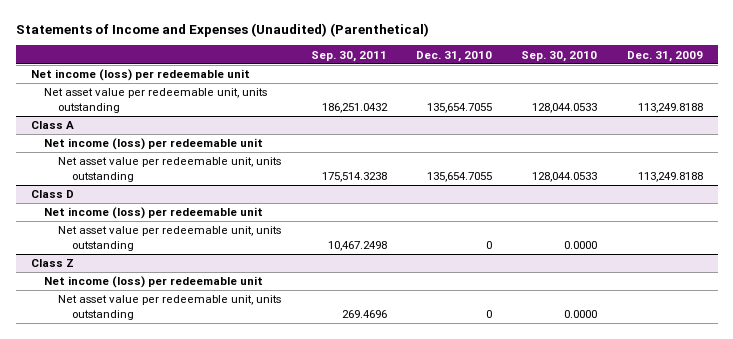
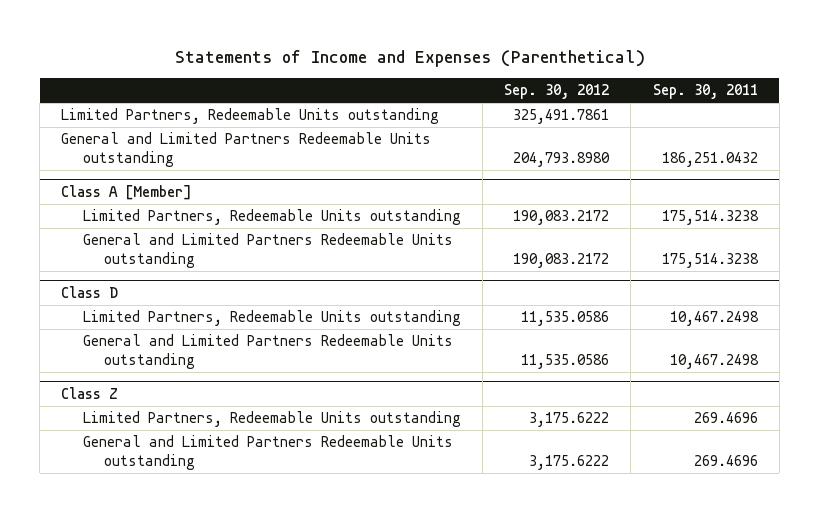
- Statements of Income and Expenses (Unaudited) (Parenthetical)
+ Statements of Income and Expenses (Parenthetical)
- | Sep. 30, 2011 | Dec. 31, 2010 | Sep. 30, 2010 | Dec. 31, 2009
+ | Sep. 30, 2012 | Sep. 30, 2011
- Net income (loss) per redeemable unit
- Net asset value per redeemable unit, units outstanding | 186,251.0432 | 135,654.7055 | 128,044.0533 | 113,249.8188
- Class A
- Net income (loss) per redeemable unit
- Net asset value per redeemable unit, units outstanding | 175,514.3238 | 135,654.7055 | 128,044.0533 | 113,249.8188
+ Limited Partners, Redeemable Units outstanding | 325,491.7861 |
+ General and Limited Partners Redeemable Units outstanding | 204,793.8980 | 186,251.0432
+ Class A [Member]
+ Limited Partners, Redeemable Units outstanding | 190,083.2172 | 175,514.3238
+ General and Limited Partners Redeemable Units outstanding | 190,083.2172 | 175,514.3238
@ Class D
- Net income (loss) per redeemable unit
- Net asset value per redeemable unit, units outstanding | 10,467.2498 | 0 | 0.0000 |
+ Limited Partners, Redeemable Units outstanding | 11,535.0586 | 10,467.2498
+ General and Limited Partners Redeemable Units outstanding | 11,535.0586 | 10,467.2498
@ Class Z
- Net income (loss) per redeemable unit
- Net asset value per redeemable unit, units outstanding | 269.4696 | 0 | 0.0000 |
+ Limited Partners, Redeemable Units outstanding | 3,175.6222 | 269.4696
+ General and Limited Partners Redeemable Units outstanding | 3,175.6222 | 269.4696

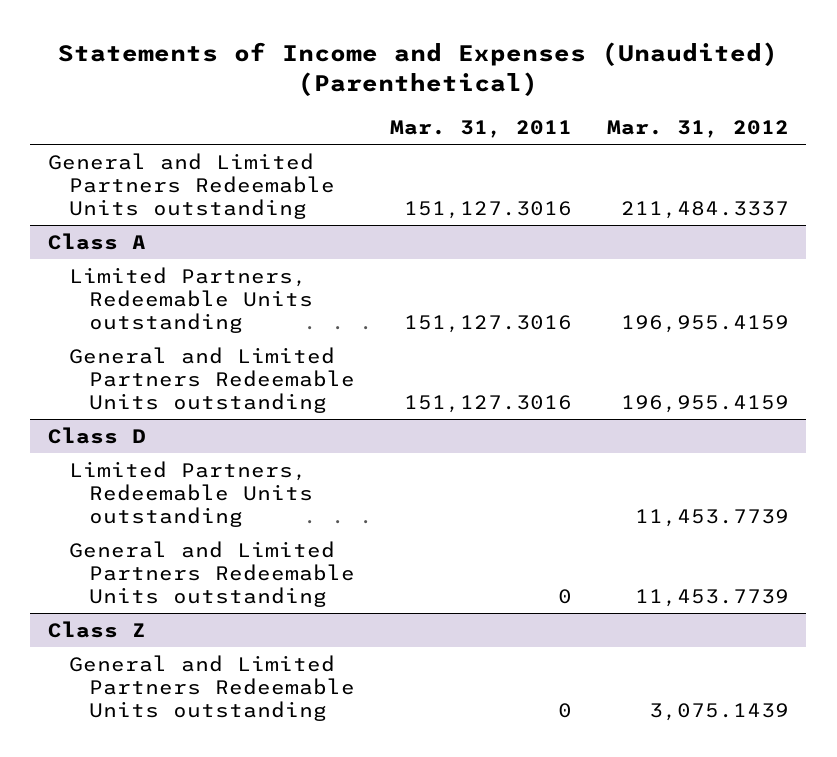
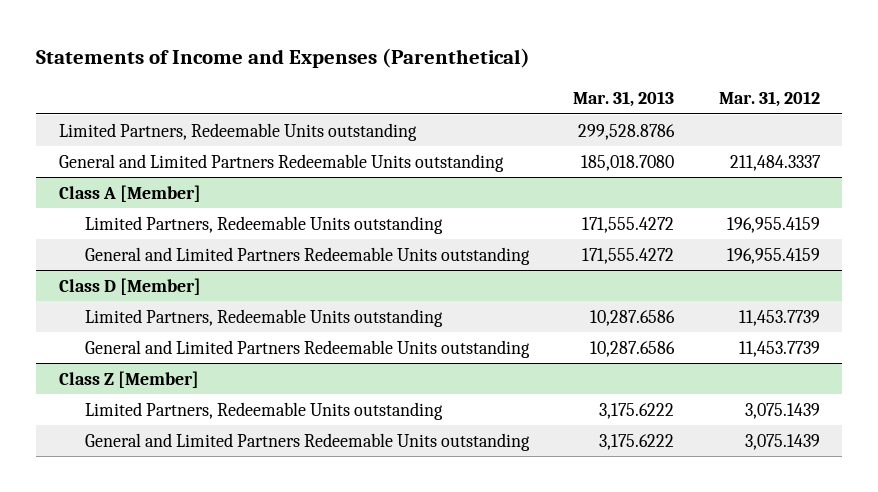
- Statements of Income and Expenses (Unaudited) (Parenthetical)
+ Statements of Income and Expenses (Parenthetical)
- | Mar. 31, 2011 | Mar. 31, 2012
+ | Mar. 31, 2013 | Mar. 31, 2012
+ Limited Partners, Redeemable Units outstanding | 299,528.8786 |
- Class A
+ Class A [Member]
- Class D
+ Class D [Member]
- Class Z
+ Class Z [Member]
+ Limited Partners, Redeemable Units outstanding | 3,175.6222 | 3,075.1439

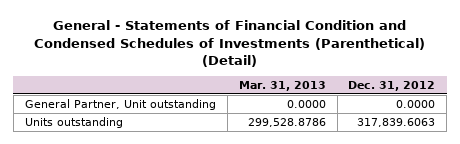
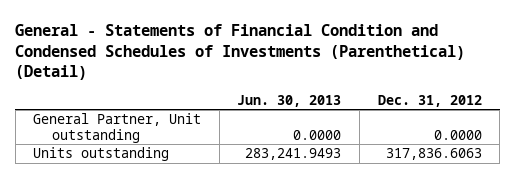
- | Mar. 31, 2013 | Dec. 31, 2012
+ | Jun. 30, 2013 | Dec. 31, 2012
- Units outstanding | 299,528.8786 | 317,839.6063
+ Units outstanding | 283,241.9493 | 317,836.6063

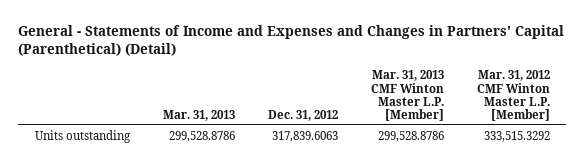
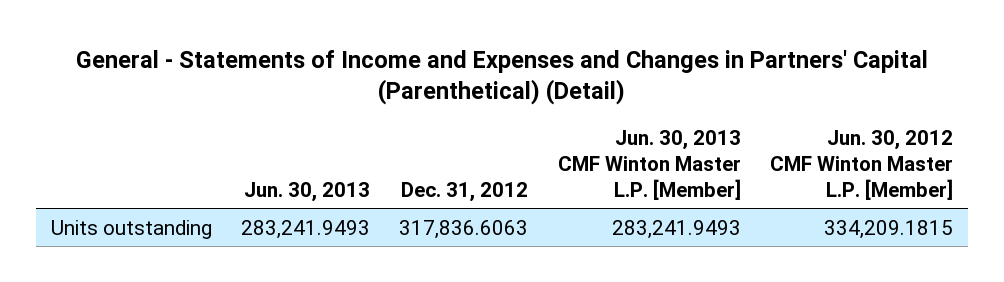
- | Mar. 31, 2013 | Dec. 31, 2012 | Mar. 31, 2013 CMF Winton Master L.P. [Member] | Mar. 31, 2012 CMF Winton Master L.P. [Member]
+ | Jun. 30, 2013 | Dec. 31, 2012 | Jun. 30, 2013 CMF Winton Master L.P. [Member] | Jun. 30, 2012 CMF Winton Master L.P. [Member]
- Units outstanding | 299,528.8786 | 317,839.6063 | 299,528.8786 | 333,515.3292
+ Units outstanding | 283,241.9493 | 317,836.6063 | 283,241.9493 | 334,209.1815

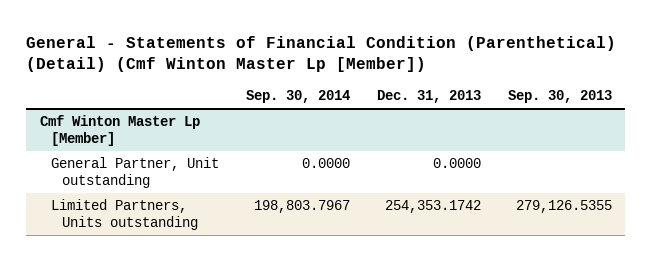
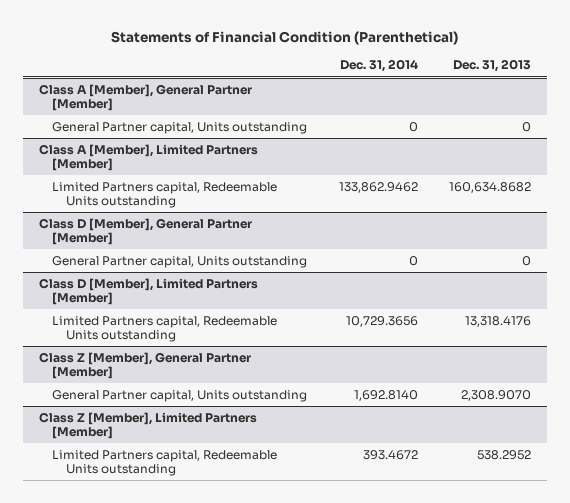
- General - Statements of Financial Condition (Parenthetical) (Detail) (Cmf Winton Master Lp [Member])
+ Statements of Financial Condition (Parenthetical)
- | Sep. 30, 2014 | Dec. 31, 2013 | Sep. 30, 2013
+ | Dec. 31, 2014 | Dec. 31, 2013
- Cmf Winton Master Lp [Member]
- General Partner, Unit outstanding | 0.0000 | 0.0000 |
- Limited Partners, Units outstanding | 198,803.7967 | 254,353.1742 | 279,126.5355
+ Class A [Member], General Partner [Member]
+ General Partner capital, Units outstanding | 0 | 0
+ Class A [Member], Limited Partners [Member]
+ Limited Partners capital, Redeemable Units outstanding | 133,862.9462 | 160,634.8682
+ Class D [Member], General Partner [Member]
+ General Partner capital, Units outstanding | 0 | 0
+ Class D [Member], Limited Partners [Member]
+ Limited Partners capital, Redeemable Units outstanding | 10,729.3656 | 13,318.4176
+ Class Z [Member], General Partner [Member]
+ General Partner capital, Units outstanding | 1,692.8140 | 2,308.9070
+ Class Z [Member], Limited Partners [Member]
+ Limited Partners capital, Redeemable Units outstanding | 393.4672 | 538.2952

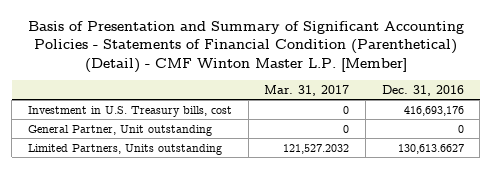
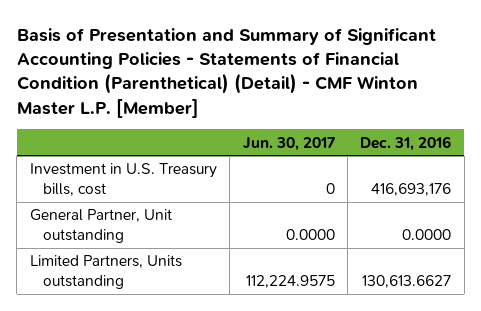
- | Mar. 31, 2017 | Dec. 31, 2016
+ | Jun. 30, 2017 | Dec. 31, 2016
- General Partner, Unit outstanding | 0 | 0
+ General Partner, Unit outstanding | 0.0000 | 0.0000

